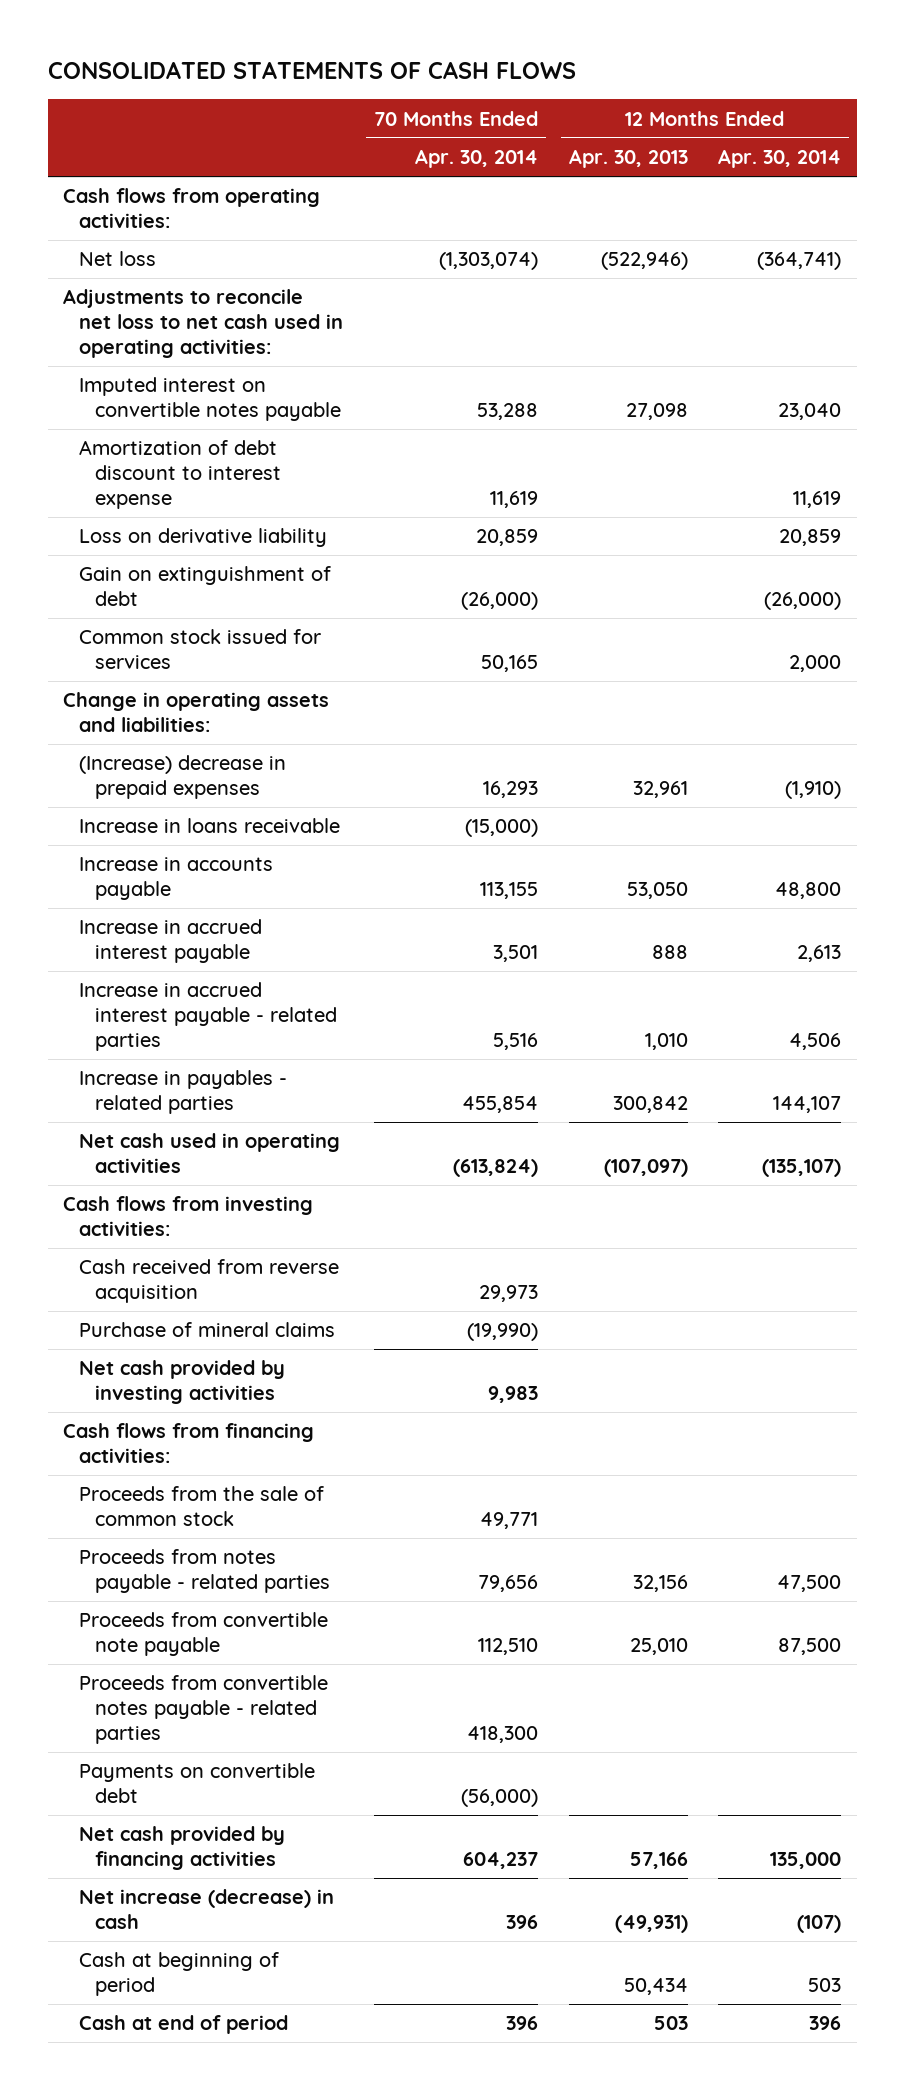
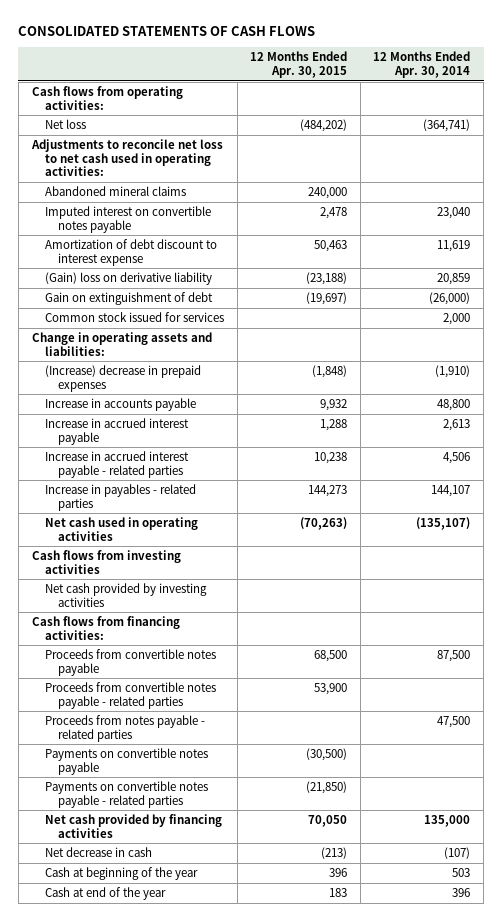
- | 70 Months Ended Apr. 30, 2014 | 12 Months Ended Apr. 30, 2013 | 12 Months Ended Apr. 30, 2014
+ | 12 Months Ended Apr. 30, 2015 | 12 Months Ended Apr. 30, 2014
+ Abandoned mineral claims | 240,000 |
- Loss on derivative liability | 20,859 | | 20,859
+ (Gain) loss on derivative liability | (23,188) | 20,859
- Increase in loans receivable | (15,000) | |
- Cash flows from investing activities:
- Cash received from reverse acquisition | 29,973 | |
- Purchase of mineral claims | (19,990) | |
+ Cash flows from investing activities
- Proceeds from the sale of common stock | 49,771 | |
- Proceeds from convertible note payable | 112,510 | 25,010 | 87,500
+ Proceeds from convertible notes payable | 68,500 | 87,500
- Payments on convertible debt | (56,000) | |
moved down: Proceeds from notes payable - related parties | | 47,500
+ Payments on convertible notes payable | (30,500) |
+ Payments on convertible notes payable - related parties | (21,850) |
- Net increase (decrease) in cash | 396 | (49,931) | (107)
- Cash at beginning of period | | 50,434 | 503
- Cash at end of period | 396 | 503 | 396
+ Net decrease in cash | (213) | (107)
+ Cash at beginning of the year | 396 | 503
+ Cash at end of the year | 183 | 396

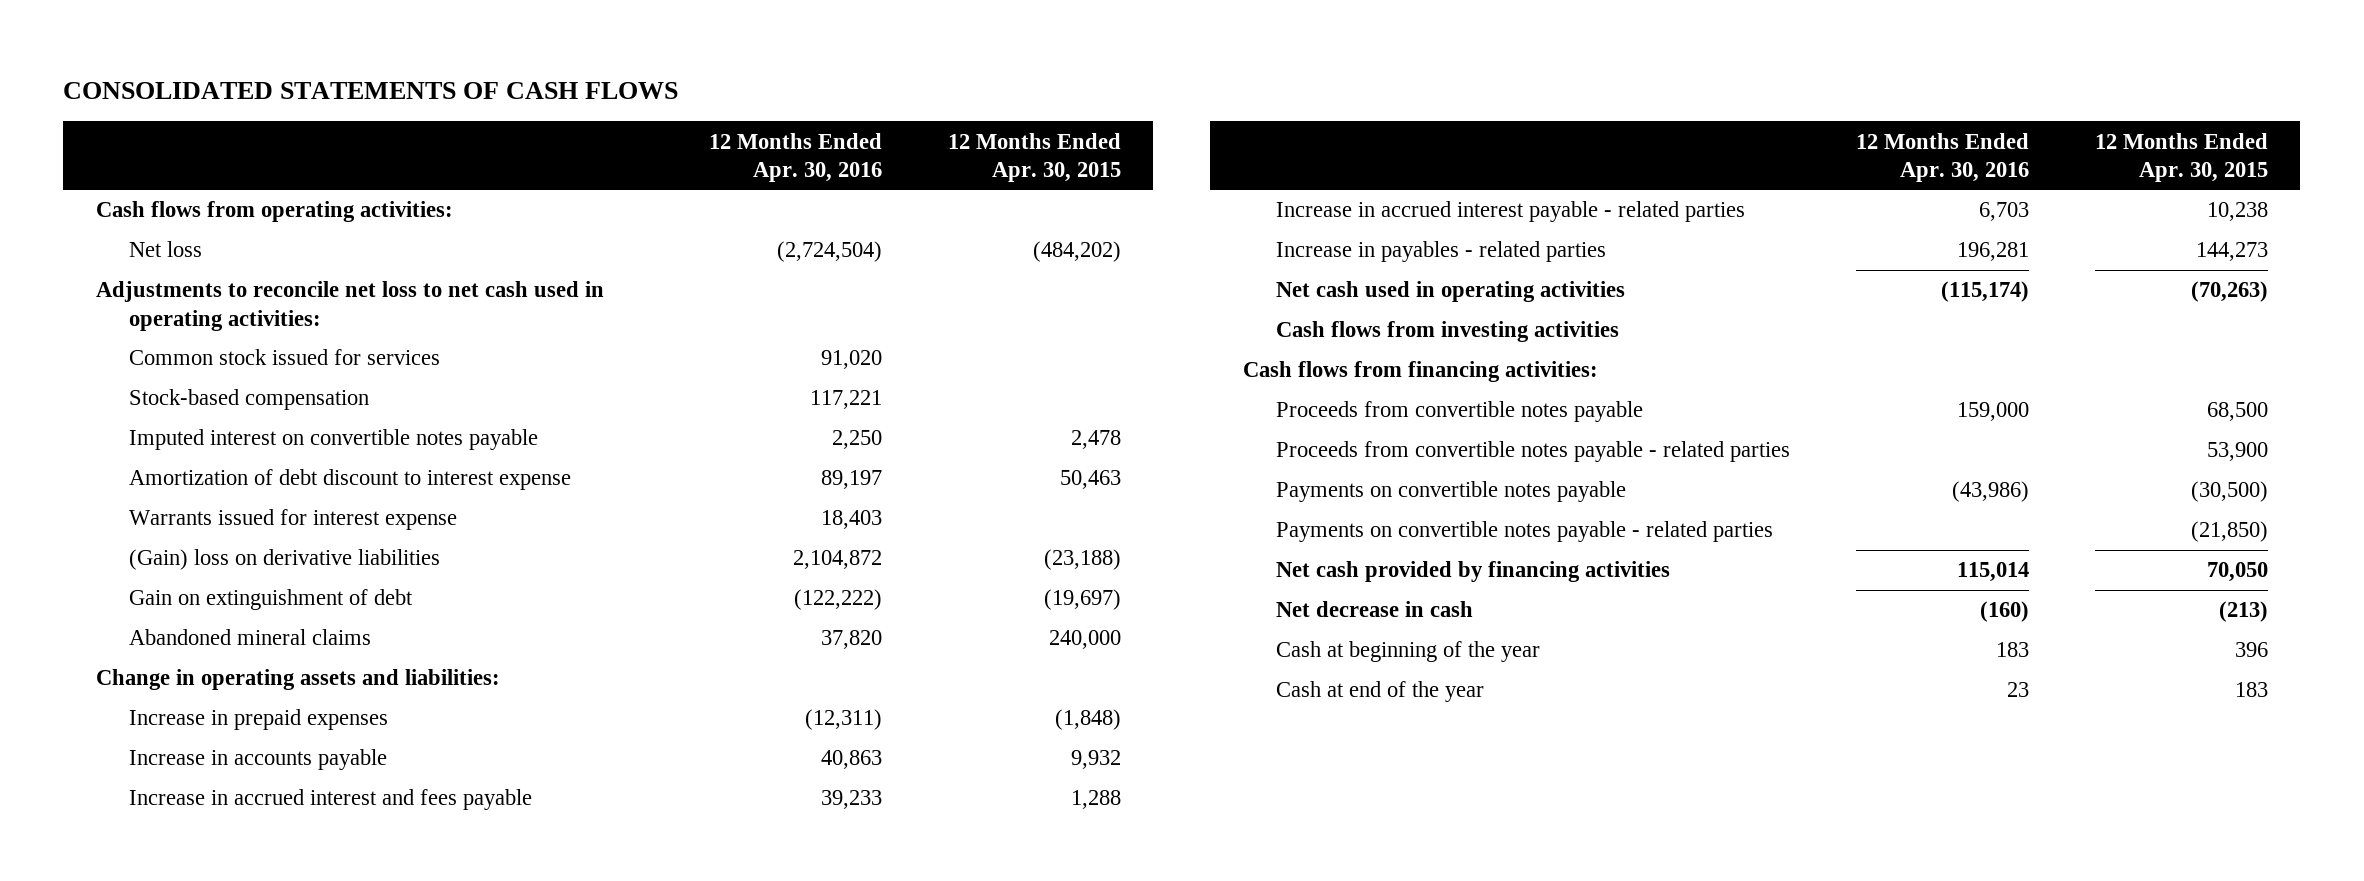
- | 12 Months Ended Apr. 30, 2015 | 12 Months Ended Apr. 30, 2014
+ | 12 Months Ended Apr. 30, 2016 | 12 Months Ended Apr. 30, 2015
moved up: Common stock issued for services | 91,020 |
+ Stock-based compensation | 117,221 |
- (Gain) loss on derivative liability | (23,188) | 20,859
+ Warrants issued for interest expense | 18,403 |
+ (Gain) loss on derivative liabilities | 2,104,872 | (23,188)
moved down: Abandoned mineral claims | 37,820 | 240,000
- (Increase) decrease in prepaid expenses | (1,848) | (1,910)
+ Increase in prepaid expenses | (12,311) | (1,848)
- Increase in accrued interest payable | 1,288 | 2,613
+ Increase in accrued interest and fees payable | 39,233 | 1,288
- Net cash provided by investing activities
- Proceeds from notes payable - related parties | | 47,500

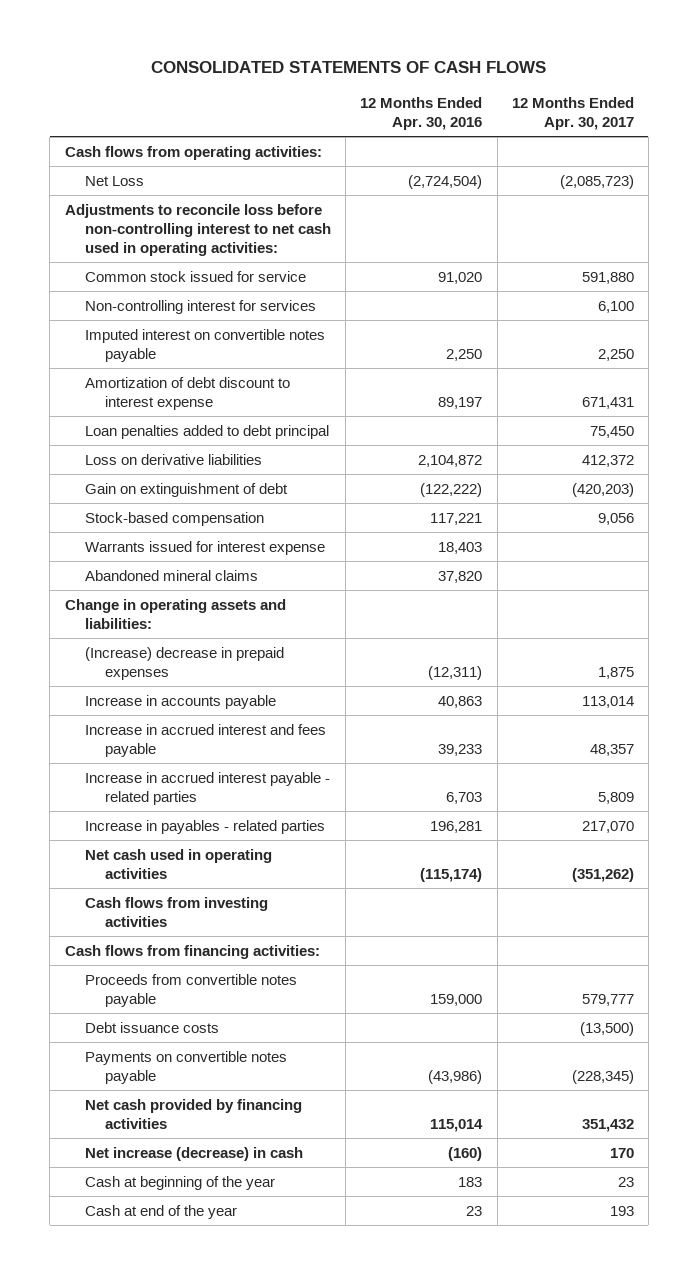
- | 12 Months Ended Apr. 30, 2016 | 12 Months Ended Apr. 30, 2015
+ | 12 Months Ended Apr. 30, 2016 | 12 Months Ended Apr. 30, 2017
- Net loss | (2,724,504) | (484,202)
- Adjustments to reconcile net loss to net cash used in operating activities:
- Common stock issued for services | 91,020 |
+ Net Loss | (2,724,504) | (2,085,723)
+ Adjustments to reconcile loss before non-controlling interest to net cash used in operating activities:
+ Common stock issued for service | 91,020 | 591,880
+ Non-controlling interest for services | | 6,100
- (Gain) loss on derivative liabilities | 2,104,872 | (23,188)
+ Loan penalties added to debt principal | | 75,450
+ Loss on derivative liabilities | 2,104,872 | 412,372
moved down: Stock-based compensation | 117,221 | 9,056
moved down: Warrants issued for interest expense | 18,403 |
- Increase in prepaid expenses | (12,311) | (1,848)
+ (Increase) decrease in prepaid expenses | (12,311) | 1,875
- Proceeds from convertible notes payable - related parties | | 53,900
+ Debt issuance costs | | (13,500)
- Payments on convertible notes payable - related parties | | (21,850)
- Net decrease in cash | (160) | (213)
+ Net increase (decrease) in cash | (160) | 170

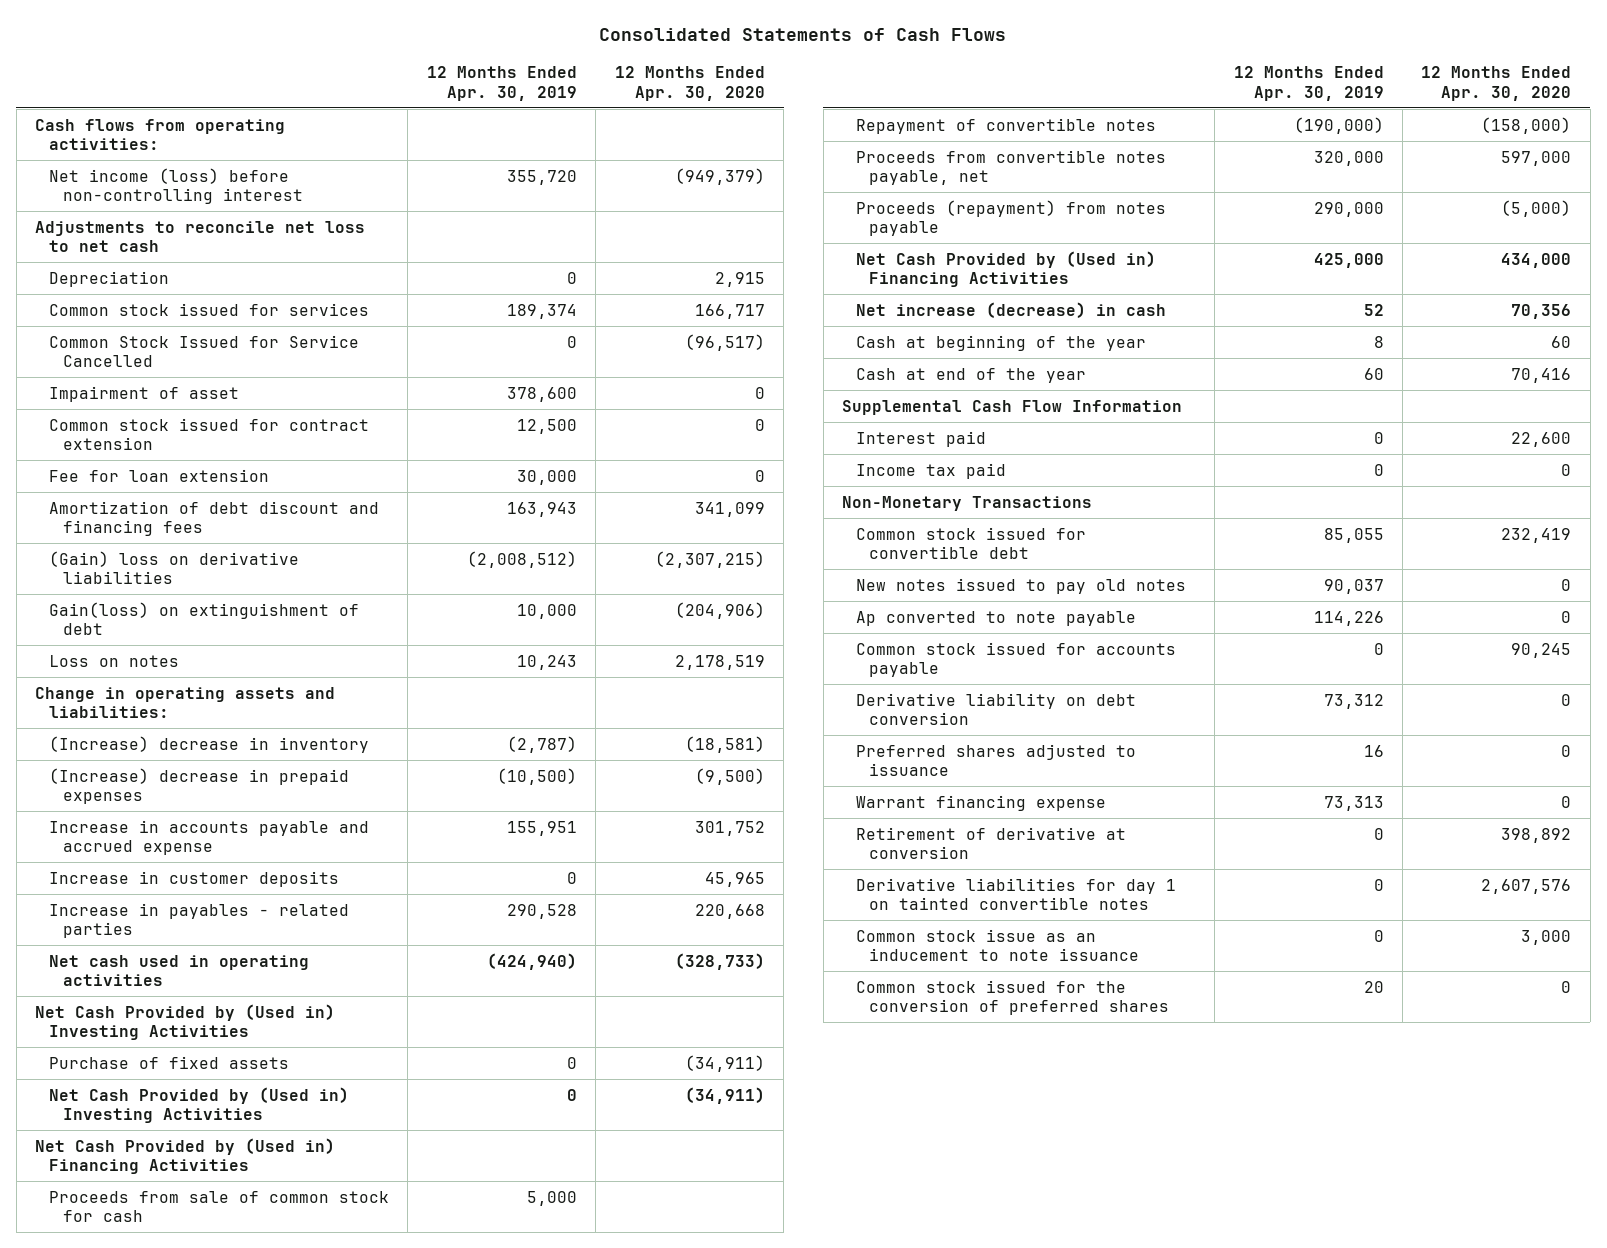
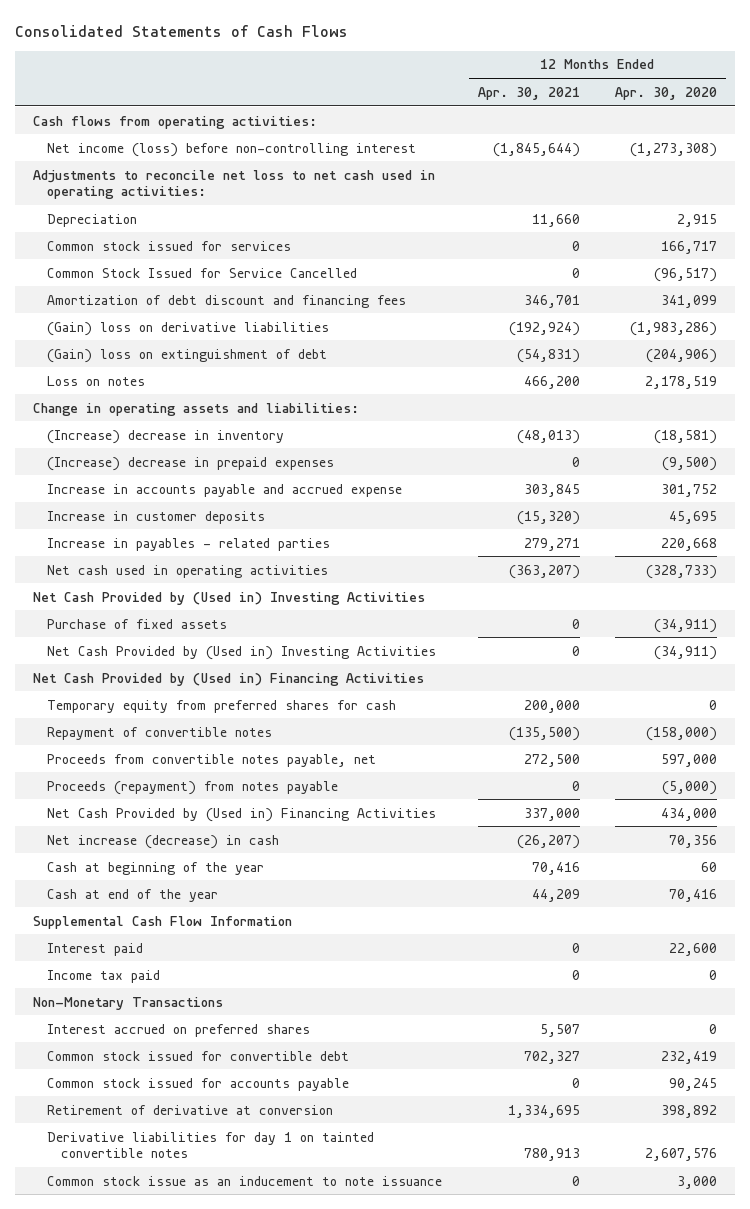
- | 12 Months Ended Apr. 30, 2019 | 12 Months Ended Apr. 30, 2020
+ | 12 Months Ended Apr. 30, 2021 | 12 Months Ended Apr. 30, 2020
- Net income (loss) before non-controlling interest | 355,720 | (949,379)
- Adjustments to reconcile net loss to net cash
+ Net income (loss) before non-controlling interest | (1,845,644) | (1,273,308)
+ Adjustments to reconcile net loss to net cash used in operating activities:
- Impairment of asset | 378,600 | 0
- Common stock issued for contract extension | 12,500 | 0
- Fee for loan extension | 30,000 | 0
- (Gain) loss on derivative liabilities | (2,008,512) | (2,307,215)
- Gain(loss) on extinguishment of debt | 10,000 | (204,906)
+ (Gain) loss on derivative liabilities | (192,924) | (1,983,286)
+ (Gain) loss on extinguishment of debt | (54,831) | (204,906)
- Increase in customer deposits | 0 | 45,965
+ Increase in customer deposits | (15,320) | 45,695
- Proceeds from sale of common stock for cash | 5,000 |
+ Temporary equity from preferred shares for cash | 200,000 | 0
+ Interest accrued on preferred shares | 5,507 | 0
- New notes issued to pay old notes | 90,037 | 0
- Ap converted to note payable | 114,226 | 0
- Derivative liability on debt conversion | 73,312 | 0
- Preferred shares adjusted to issuance | 16 | 0
- Warrant financing expense | 73,313 | 0
- Common stock issued for the conversion of preferred shares | 20 | 0

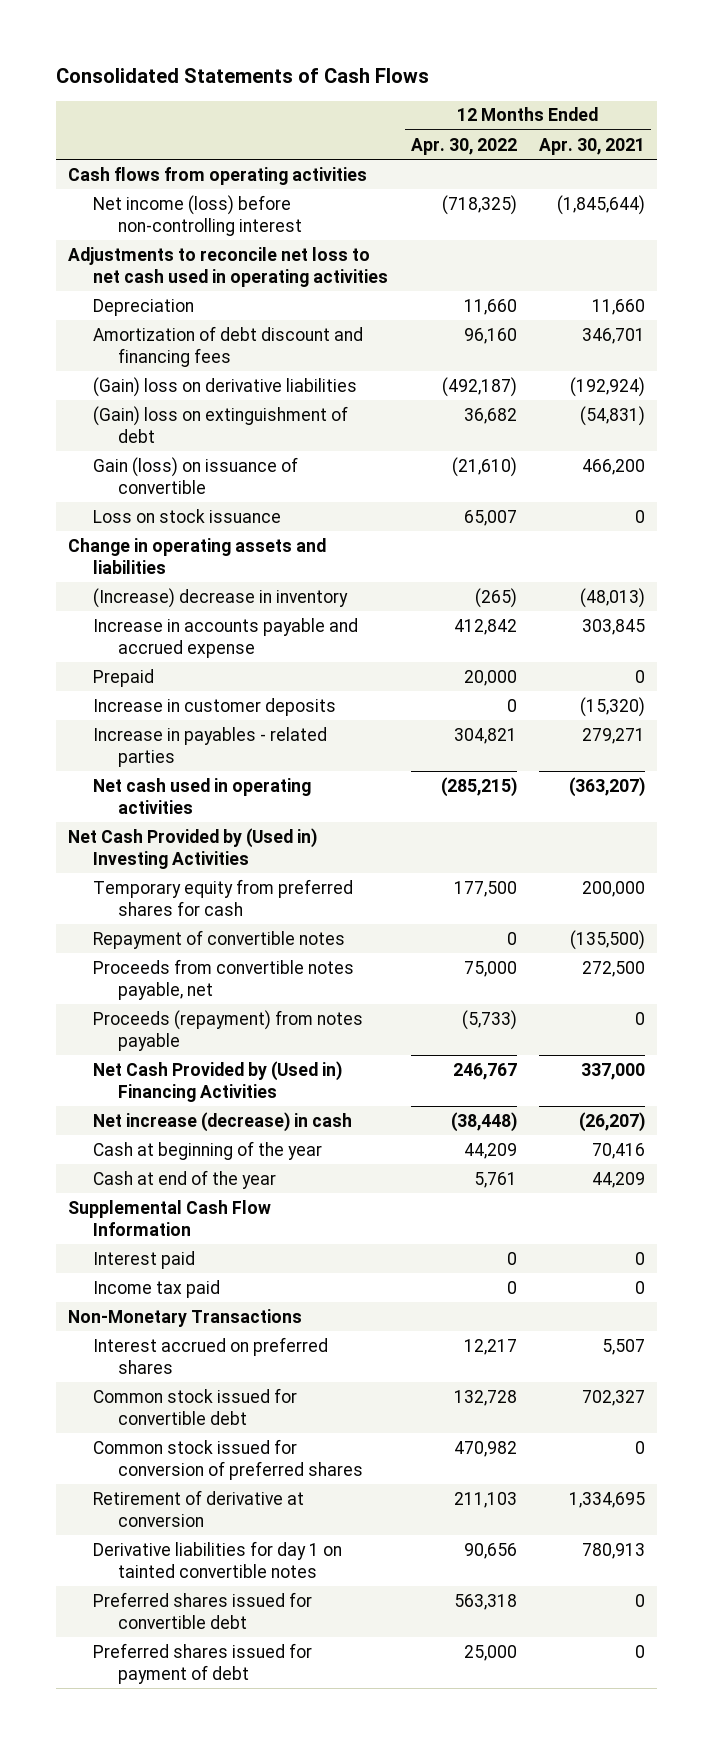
- | 12 Months Ended Apr. 30, 2021 | 12 Months Ended Apr. 30, 2020
+ | 12 Months Ended Apr. 30, 2022 | 12 Months Ended Apr. 30, 2021
- Cash flows from operating activities:
+ Cash flows from operating activities
- Adjustments to reconcile net loss to net cash used in operating activities:
+ Adjustments to reconcile net loss to net cash used in operating activities
- Common stock issued for services | 0 | 166,717
- Common Stock Issued for Service Cancelled | 0 | (96,517)
- Loss on notes | 466,200 | 2,178,519
- Change in operating assets and liabilities:
+ Gain (loss) on issuance of convertible | (21,610) | 466,200
+ Loss on stock issuance | 65,007 | 0
+ Change in operating assets and liabilities
- (Increase) decrease in prepaid expenses | 0 | (9,500)
+ Prepaid | 20,000 | 0
- Purchase of fixed assets | 0 | (34,911)
- Net Cash Provided by (Used in) Investing Activities | 0 | (34,911)
- Net Cash Provided by (Used in) Financing Activities
- Common stock issued for accounts payable | 0 | 90,245
+ Common stock issued for conversion of preferred shares | 470,982 | 0
- Common stock issue as an inducement to note issuance | 0 | 3,000
+ Preferred shares issued for convertible debt | 563,318 | 0
+ Preferred shares issued for payment of debt | 25,000 | 0

